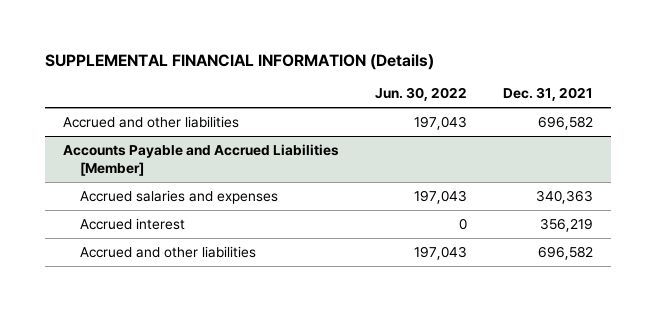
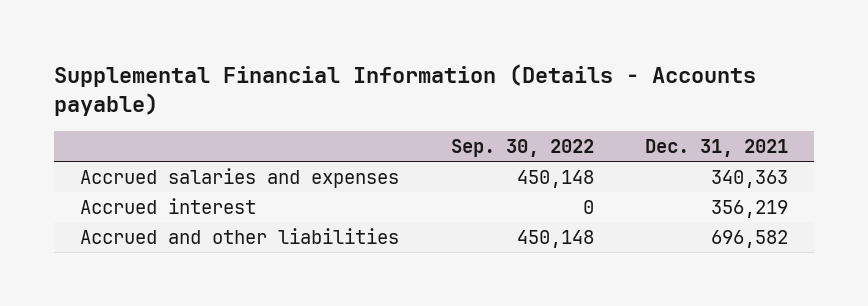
- SUPPLEMENTAL FINANCIAL INFORMATION (Details)
+ Supplemental Financial Information (Details - Accounts payable)
- | Jun. 30, 2022 | Dec. 31, 2021
+ | Sep. 30, 2022 | Dec. 31, 2021
- Accrued and other liabilities | 197,043 | 696,582
- Accounts Payable and Accrued Liabilities [Member]

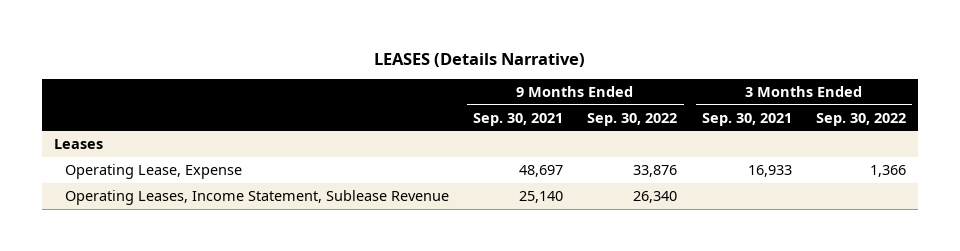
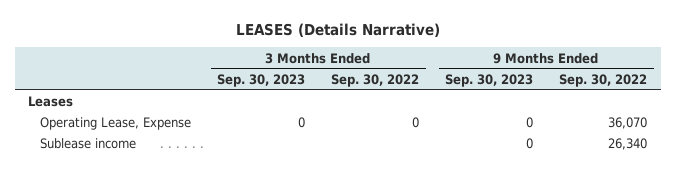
- | 9 Months Ended Sep. 30, 2021 | 9 Months Ended Sep. 30, 2022 | 3 Months Ended Sep. 30, 2021 | 3 Months Ended Sep. 30, 2022
+ | 3 Months Ended Sep. 30, 2023 | 3 Months Ended Sep. 30, 2022 | 9 Months Ended Sep. 30, 2023 | 9 Months Ended Sep. 30, 2022
- Operating Lease, Expense | 48,697 | 33,876 | 16,933 | 1,366
- Operating Leases, Income Statement, Sublease Revenue | 25,140 | 26,340 | |
+ Operating Lease, Expense | 0 | 0 | 0 | 36,070
+ Sublease income | | | 0 | 26,340

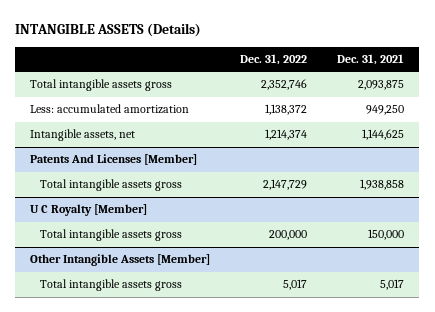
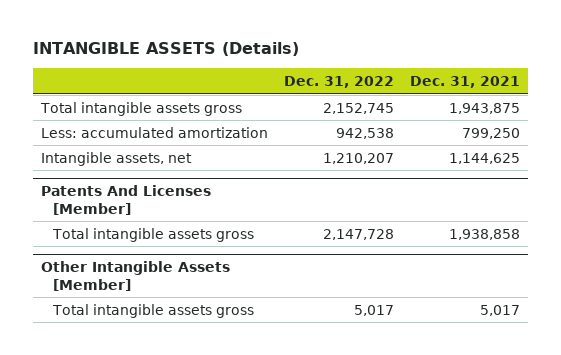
- Total intangible assets gross | 2,352,746 | 2,093,875
- Less: accumulated amortization | 1,138,372 | 949,250
- Intangible assets, net | 1,214,374 | 1,144,625
+ Total intangible assets gross | 2,152,745 | 1,943,875
+ Less: accumulated amortization | 942,538 | 799,250
+ Intangible assets, net | 1,210,207 | 1,144,625
@ Patents And Licenses [Member]
- Total intangible assets gross | 2,147,729 | 1,938,858
- U C Royalty [Member]
- Total intangible assets gross | 200,000 | 150,000
@ Patents And Licenses [Member]
+ Total intangible assets gross | 2,147,728 | 1,938,858

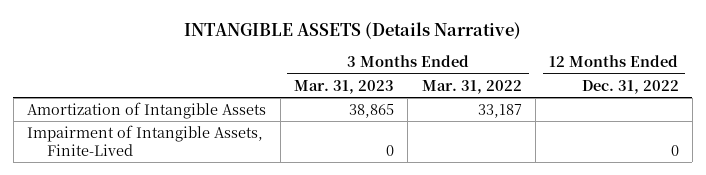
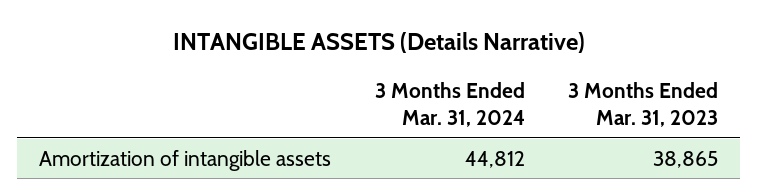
- | 3 Months Ended Mar. 31, 2023 | 3 Months Ended Mar. 31, 2022 | 12 Months Ended Dec. 31, 2022
+ | 3 Months Ended Mar. 31, 2024 | 3 Months Ended Mar. 31, 2023
- Amortization of Intangible Assets | 38,865 | 33,187 |
- Impairment of Intangible Assets, Finite-Lived | 0 | | 0
+ Amortization of intangible assets | 44,812 | 38,865

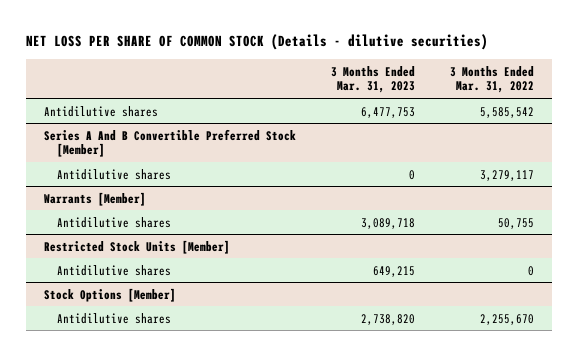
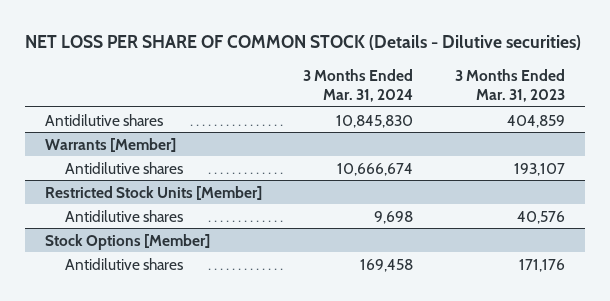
- NET LOSS PER SHARE OF COMMON STOCK (Details - dilutive securities)
+ NET LOSS PER SHARE OF COMMON STOCK (Details - Dilutive securities)
- | 3 Months Ended Mar. 31, 2023 | 3 Months Ended Mar. 31, 2022
+ | 3 Months Ended Mar. 31, 2024 | 3 Months Ended Mar. 31, 2023
- Antidilutive shares | 6,477,753 | 5,585,542
- Series A And B Convertible Preferred Stock [Member]
- Antidilutive shares | 0 | 3,279,117
+ Antidilutive shares | 10,845,830 | 404,859
@ Warrants [Member]
- Antidilutive shares | 3,089,718 | 50,755
+ Antidilutive shares | 10,666,674 | 193,107
@ Restricted Stock Units [Member]
- Antidilutive shares | 649,215 | 0
+ Antidilutive shares | 9,698 | 40,576
@ Stock Options [Member]
- Antidilutive shares | 2,738,820 | 2,255,670
+ Antidilutive shares | 169,458 | 171,176

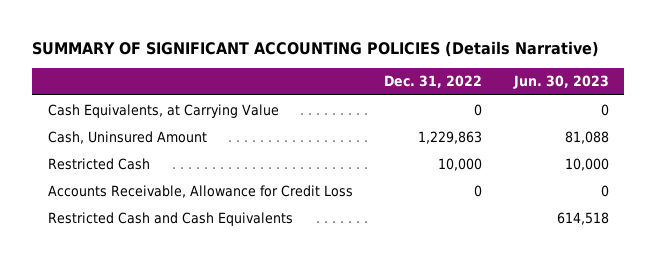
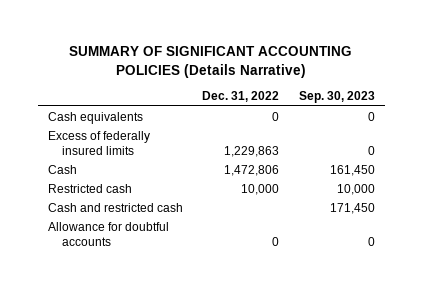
- | Dec. 31, 2022 | Jun. 30, 2023
+ | Dec. 31, 2022 | Sep. 30, 2023
- Cash Equivalents, at Carrying Value | 0 | 0
- Cash, Uninsured Amount | 1,229,863 | 81,088
- Restricted Cash | 10,000 | 10,000
- Accounts Receivable, Allowance for Credit Loss | 0 | 0
- Restricted Cash and Cash Equivalents | | 614,518
+ Cash equivalents | 0 | 0
+ Excess of federally insured limits | 1,229,863 | 0
+ Cash | 1,472,806 | 161,450
+ Restricted cash | 10,000 | 10,000
+ Cash and restricted cash | | 171,450
+ Allowance for doubtful accounts | 0 | 0

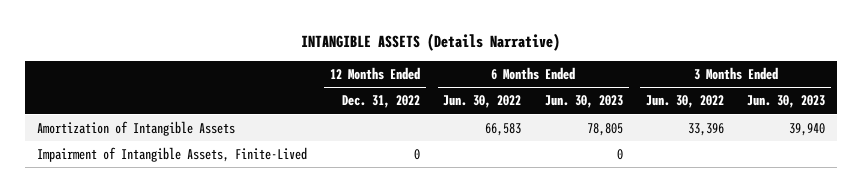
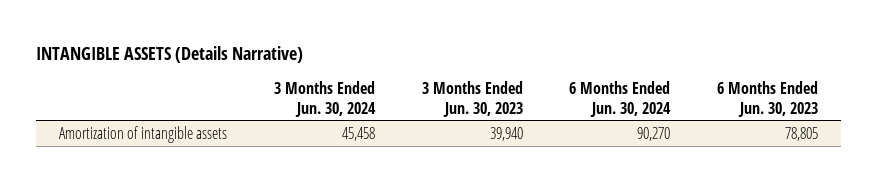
- | 12 Months Ended Dec. 31, 2022 | 6 Months Ended Jun. 30, 2022 | 6 Months Ended Jun. 30, 2023 | 3 Months Ended Jun. 30, 2022 | 3 Months Ended Jun. 30, 2023
+ | 3 Months Ended Jun. 30, 2024 | 3 Months Ended Jun. 30, 2023 | 6 Months Ended Jun. 30, 2024 | 6 Months Ended Jun. 30, 2023
- Amortization of Intangible Assets | | 66,583 | 78,805 | 33,396 | 39,940
- Impairment of Intangible Assets, Finite-Lived | 0 | | 0 | |
+ Amortization of intangible assets | 45,458 | 39,940 | 90,270 | 78,805

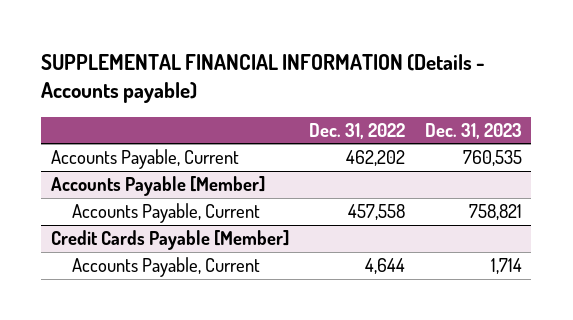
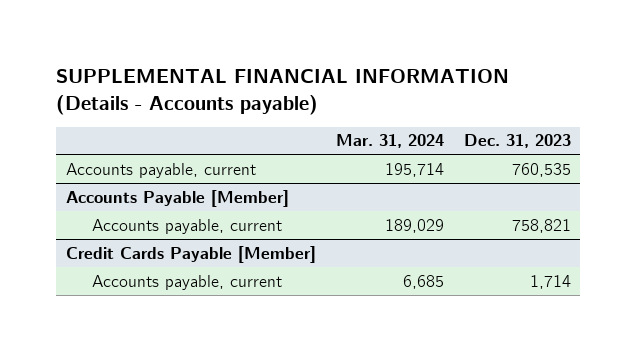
- | Dec. 31, 2022 | Dec. 31, 2023
+ | Mar. 31, 2024 | Dec. 31, 2023
- Accounts Payable, Current | 462,202 | 760,535
+ Accounts payable, current | 195,714 | 760,535
@ Accounts Payable [Member]
- Accounts Payable, Current | 457,558 | 758,821
+ Accounts payable, current | 189,029 | 758,821
@ Credit Cards Payable [Member]
- Accounts Payable, Current | 4,644 | 1,714
+ Accounts payable, current | 6,685 | 1,714

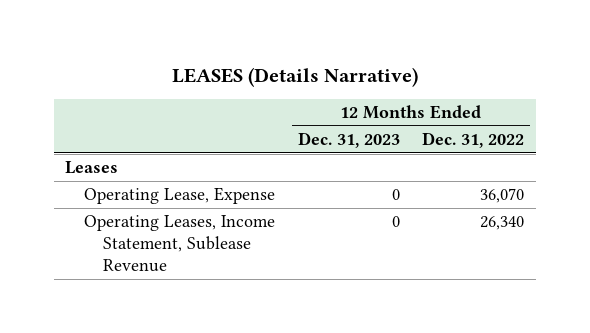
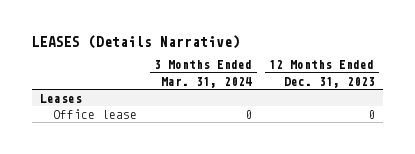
- | 12 Months Ended Dec. 31, 2023 | 12 Months Ended Dec. 31, 2022
+ | 3 Months Ended Mar. 31, 2024 | 12 Months Ended Dec. 31, 2023
- Operating Lease, Expense | 0 | 36,070
- Operating Leases, Income Statement, Sublease Revenue | 0 | 26,340
+ Office lease | 0 | 0

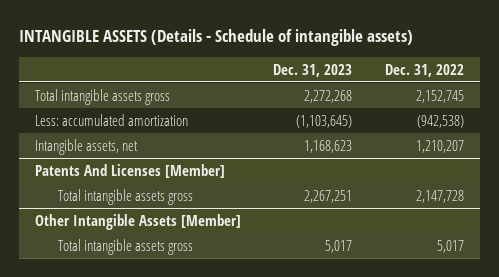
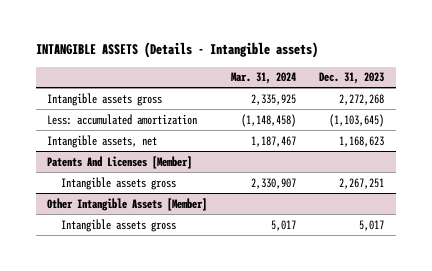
- INTANGIBLE ASSETS (Details - Schedule of intangible assets)
+ INTANGIBLE ASSETS (Details - Intangible assets)
- | Dec. 31, 2023 | Dec. 31, 2022
+ | Mar. 31, 2024 | Dec. 31, 2023
- Total intangible assets gross | 2,272,268 | 2,152,745
+ Intangible assets gross | 2,335,925 | 2,272,268
@ Patents And Licenses [Member]
- Total intangible assets gross | 2,267,251 | 2,147,728
+ Intangible assets gross | 2,330,907 | 2,267,251
@ Other Intangible Assets [Member]
- Total intangible assets gross | 5,017 | 5,017
+ Intangible assets gross | 5,017 | 5,017

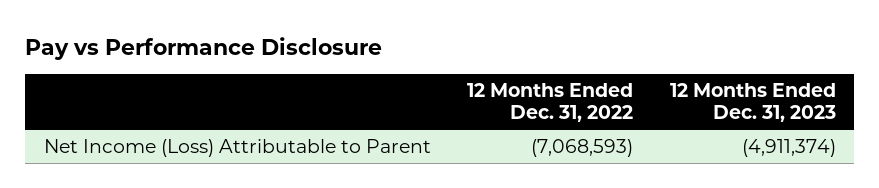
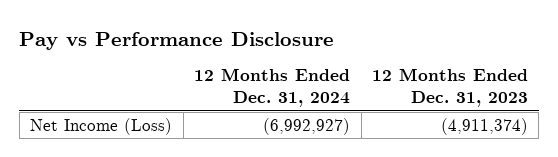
- | 12 Months Ended Dec. 31, 2022 | 12 Months Ended Dec. 31, 2023
+ | 12 Months Ended Dec. 31, 2024 | 12 Months Ended Dec. 31, 2023
- Net Income (Loss) Attributable to Parent | (7,068,593) | (4,911,374)
+ Net Income (Loss) | (6,992,927) | (4,911,374)

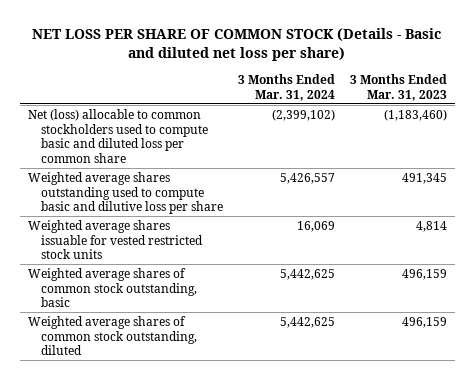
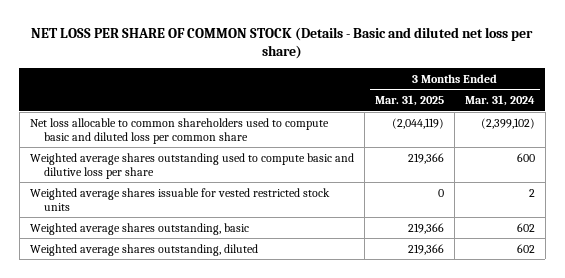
- | 3 Months Ended Mar. 31, 2024 | 3 Months Ended Mar. 31, 2023
+ | 3 Months Ended Mar. 31, 2025 | 3 Months Ended Mar. 31, 2024
- Net (loss) allocable to common stockholders used to compute basic and diluted loss per common share | (2,399,102) | (1,183,460)
- Weighted average shares outstanding used to compute basic and dilutive loss per share | 5,426,557 | 491,345
- Weighted average shares issuable for vested restricted stock units | 16,069 | 4,814
- Weighted average shares of common stock outstanding, basic | 5,442,625 | 496,159
- Weighted average shares of common stock outstanding, diluted | 5,442,625 | 496,159
+ Net loss allocable to common shareholders used to compute basic and diluted loss per common share | (2,044,119) | (2,399,102)
+ Weighted average shares outstanding used to compute basic and dilutive loss per share | 219,366 | 600
+ Weighted average shares issuable for vested restricted stock units | 0 | 2
+ Weighted average shares outstanding, basic | 219,366 | 602
+ Weighted average shares outstanding, diluted | 219,366 | 602

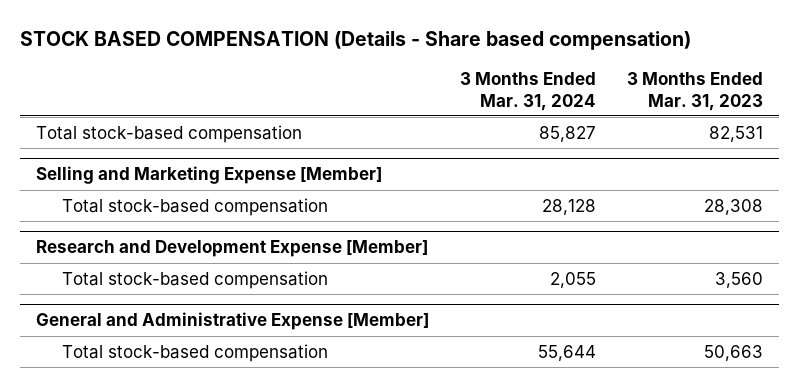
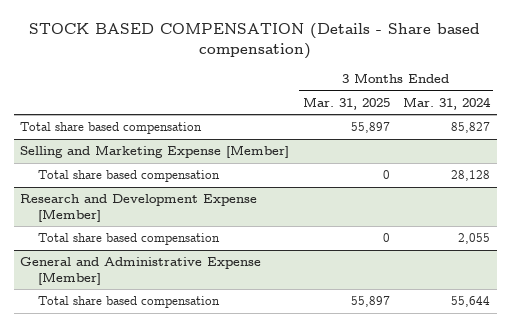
- | 3 Months Ended Mar. 31, 2024 | 3 Months Ended Mar. 31, 2023
+ | 3 Months Ended Mar. 31, 2025 | 3 Months Ended Mar. 31, 2024
- Total stock-based compensation | 85,827 | 82,531
+ Total share based compensation | 55,897 | 85,827
@ Selling and Marketing Expense [Member]
- Total stock-based compensation | 28,128 | 28,308
+ Total share based compensation | 0 | 28,128
@ Research and Development Expense [Member]
- Total stock-based compensation | 2,055 | 3,560
+ Total share based compensation | 0 | 2,055
@ General and Administrative Expense [Member]
- Total stock-based compensation | 55,644 | 50,663
+ Total share based compensation | 55,897 | 55,644

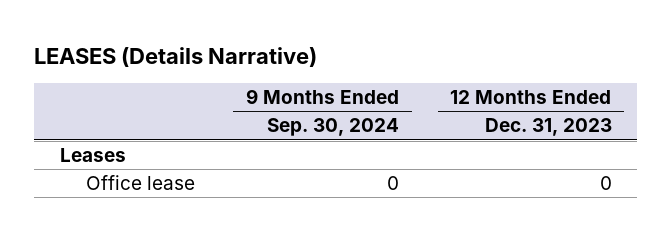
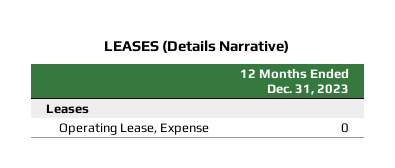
- | 9 Months Ended Sep. 30, 2024 | 12 Months Ended Dec. 31, 2023
+ | 12 Months Ended Dec. 31, 2023
- Office lease | 0 | 0
+ Operating Lease, Expense | 0

